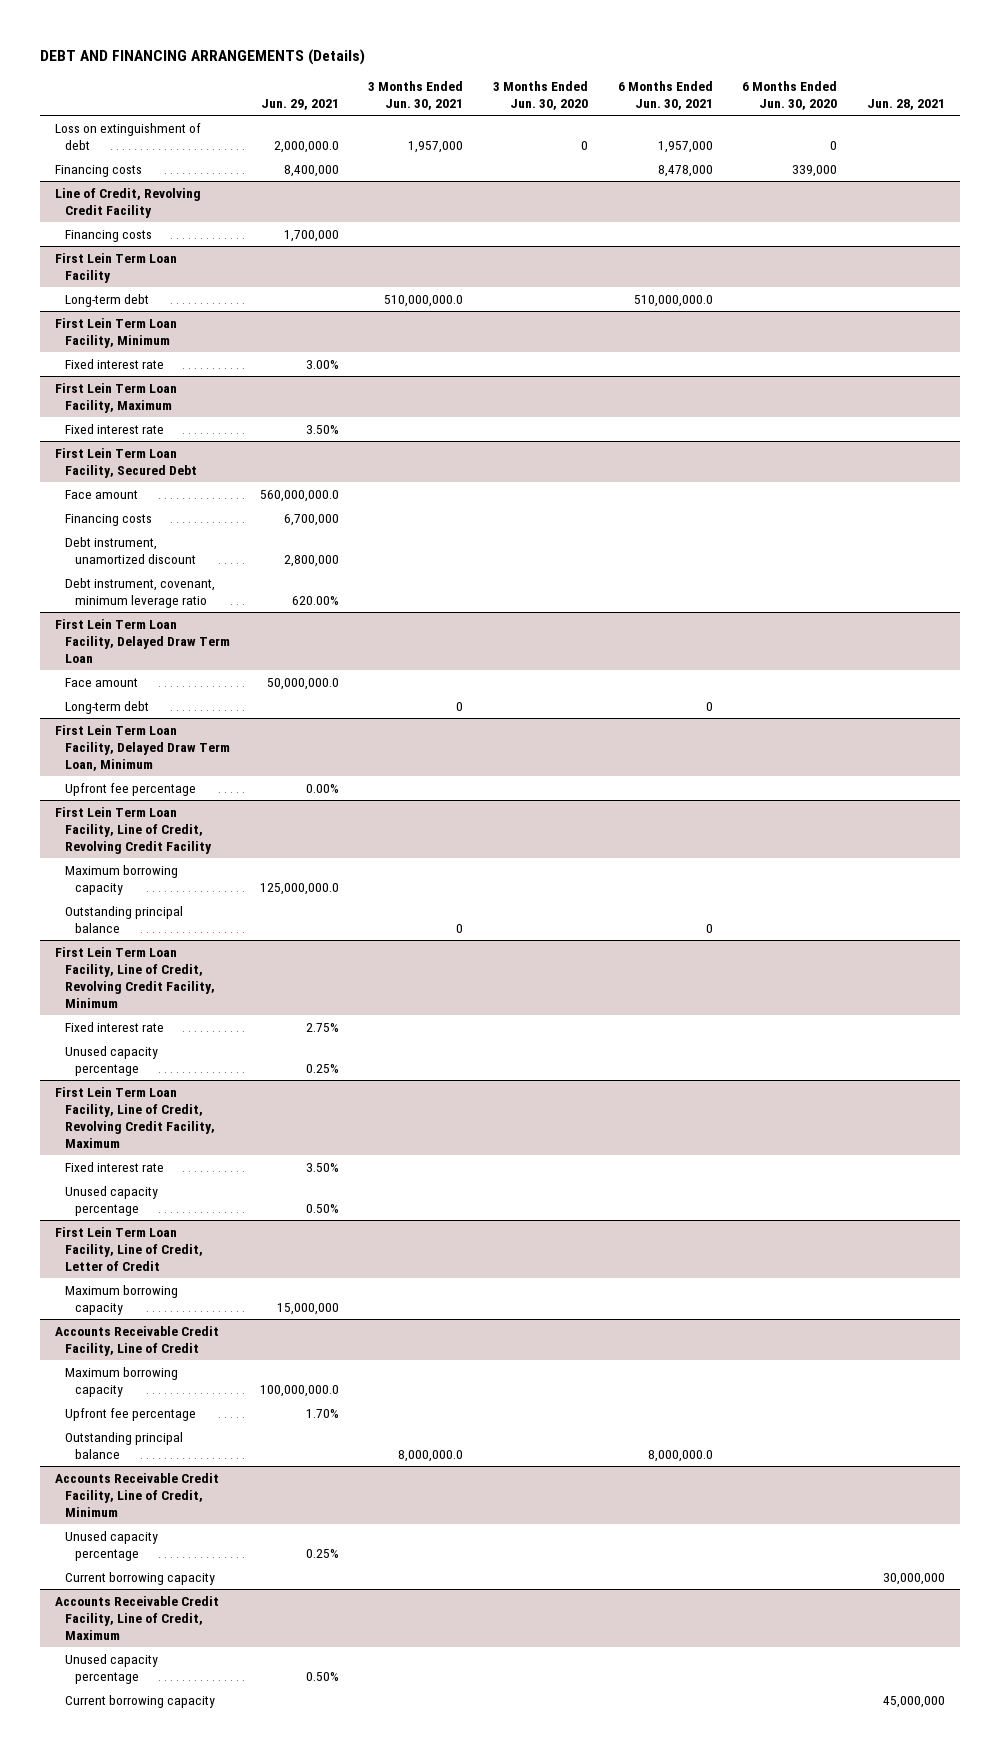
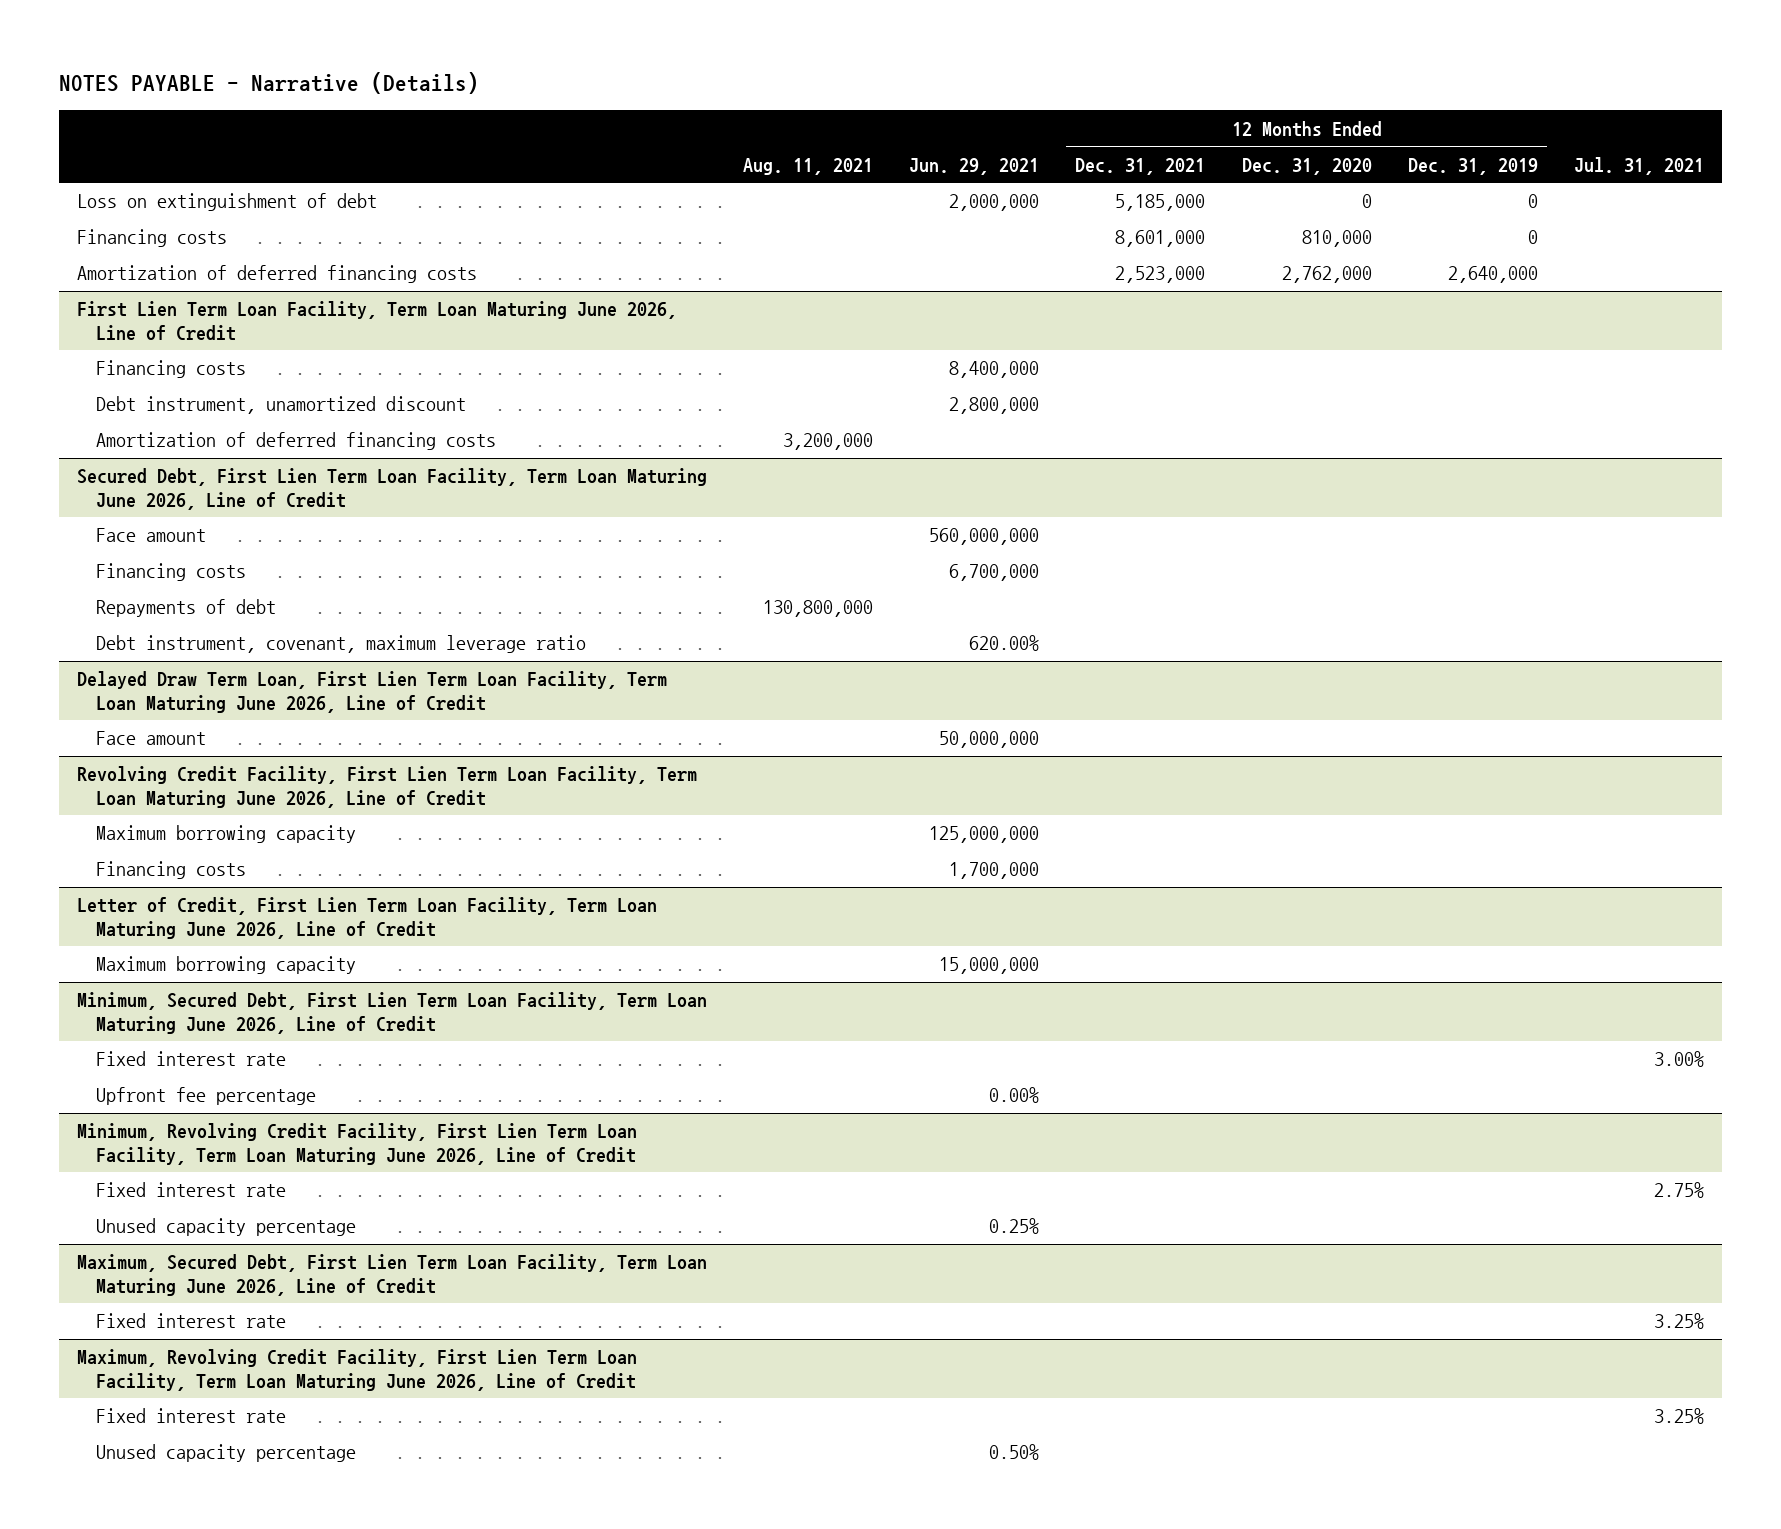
- DEBT AND FINANCING ARRANGEMENTS (Details)
+ NOTES PAYABLE - Narrative (Details)
- | Jun. 29, 2021 | 3 Months Ended Jun. 30, 2021 | 3 Months Ended Jun. 30, 2020 | 6 Months Ended Jun. 30, 2021 | 6 Months Ended Jun. 30, 2020 | Jun. 28, 2021
+ | Aug. 11, 2021 | Jun. 29, 2021 | 12 Months Ended Dec. 31, 2021 | 12 Months Ended Dec. 31, 2020 | 12 Months Ended Dec. 31, 2019 | Jul. 31, 2021
- Loss on extinguishment of debt | 2,000,000.0 | 1,957,000 | 0 | 1,957,000 | 0 |
+ Loss on extinguishment of debt | | 2,000,000 | 5,185,000 | 0 | 0 |
+ Financing costs | | | 8,601,000 | 810,000 | 0 |
+ Amortization of deferred financing costs | | | 2,523,000 | 2,762,000 | 2,640,000 |
+ First Lien Term Loan Facility, Term Loan Maturing June 2026, Line of Credit
- Line of Credit, Revolving Credit Facility
- Financing costs | 1,700,000 | | | | |
- First Lein Term Loan Facility
- Long-term debt | | 510,000,000.0 | | 510,000,000.0 | |
- First Lein Term Loan Facility, Minimum
- Fixed interest rate | 3.00% | | | | |
- First Lein Term Loan Facility, Maximum
- Fixed interest rate | 3.50% | | | | |
- First Lein Term Loan Facility, Secured Debt
- Face amount | 560,000,000.0 | | | | |
- Financing costs | 6,700,000 | | | | |
- Debt instrument, covenant, minimum leverage ratio | 620.00% | | | | |
- First Lein Term Loan Facility, Delayed Draw Term Loan
- Face amount | 50,000,000.0 | | | | |
- Long-term debt | | 0 | | 0 | |
- First Lein Term Loan Facility, Delayed Draw Term Loan, Minimum
- Upfront fee percentage | 0.00% | | | | |
- First Lein Term Loan Facility, Line of Credit, Revolving Credit Facility
- Maximum borrowing capacity | 125,000,000.0 | | | | |
- Outstanding principal balance | | 0 | | 0 | |
- First Lein Term Loan Facility, Line of Credit, Revolving Credit Facility, Minimum
- Fixed interest rate | 2.75% | | | | |
- Unused capacity percentage | 0.25% | | | | |
- First Lein Term Loan Facility, Line of Credit, Revolving Credit Facility, Maximum
- Fixed interest rate | 3.50% | | | | |
- Unused capacity percentage | 0.50% | | | | |
- First Lein Term Loan Facility, Line of Credit, Letter of Credit
+ Amortization of deferred financing costs | 3,200,000 | | | | |
+ Secured Debt, First Lien Term Loan Facility, Term Loan Maturing June 2026, Line of Credit
+ Face amount | | 560,000,000 | | | |
+ Financing costs | | 6,700,000 | | | |
+ Repayments of debt | 130,800,000 | | | | |
+ Debt instrument, covenant, maximum leverage ratio | | 620.00% | | | |
+ Delayed Draw Term Loan, First Lien Term Loan Facility, Term Loan Maturing June 2026, Line of Credit
+ Face amount | | 50,000,000 | | | |
+ Revolving Credit Facility, First Lien Term Loan Facility, Term Loan Maturing June 2026, Line of Credit
+ Maximum borrowing capacity | | 125,000,000 | | | |
+ Financing costs | | 1,700,000 | | | |
+ Letter of Credit, First Lien Term Loan Facility, Term Loan Maturing June 2026, Line of Credit
- Accounts Receivable Credit Facility, Line of Credit
- Maximum borrowing capacity | 100,000,000.0 | | | | |
- Upfront fee percentage | 1.70% | | | | |
- Outstanding principal balance | | 8,000,000.0 | | 8,000,000.0 | |
- Accounts Receivable Credit Facility, Line of Credit, Minimum
+ Minimum, Secured Debt, First Lien Term Loan Facility, Term Loan Maturing June 2026, Line of Credit
+ Fixed interest rate | | | | | | 3.00%
+ Upfront fee percentage | | 0.00% | | | |
+ Minimum, Revolving Credit Facility, First Lien Term Loan Facility, Term Loan Maturing June 2026, Line of Credit
+ Fixed interest rate | | | | | | 2.75%
- Current borrowing capacity | | | | | | 30,000,000
- Accounts Receivable Credit Facility, Line of Credit, Maximum
+ Maximum, Secured Debt, First Lien Term Loan Facility, Term Loan Maturing June 2026, Line of Credit
+ Fixed interest rate | | | | | | 3.25%
+ Maximum, Revolving Credit Facility, First Lien Term Loan Facility, Term Loan Maturing June 2026, Line of Credit
+ Fixed interest rate | | | | | | 3.25%
- Current borrowing capacity | | | | | | 45,000,000

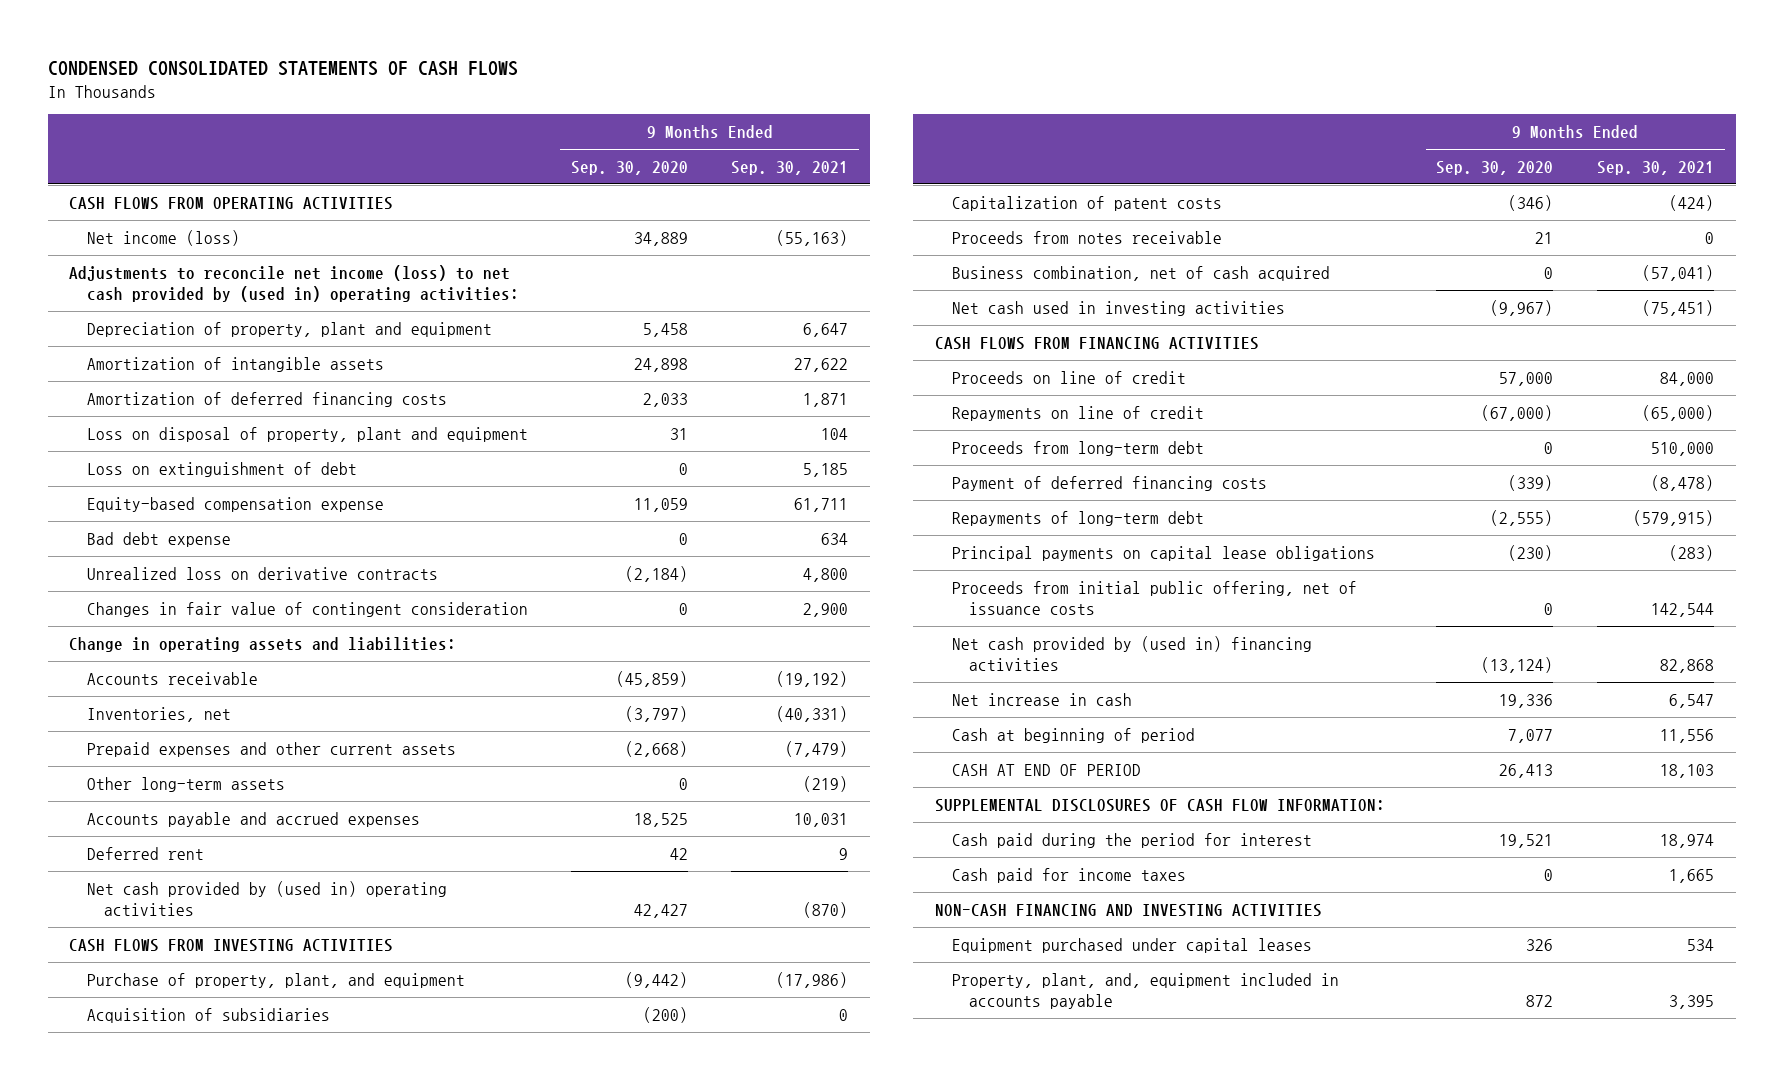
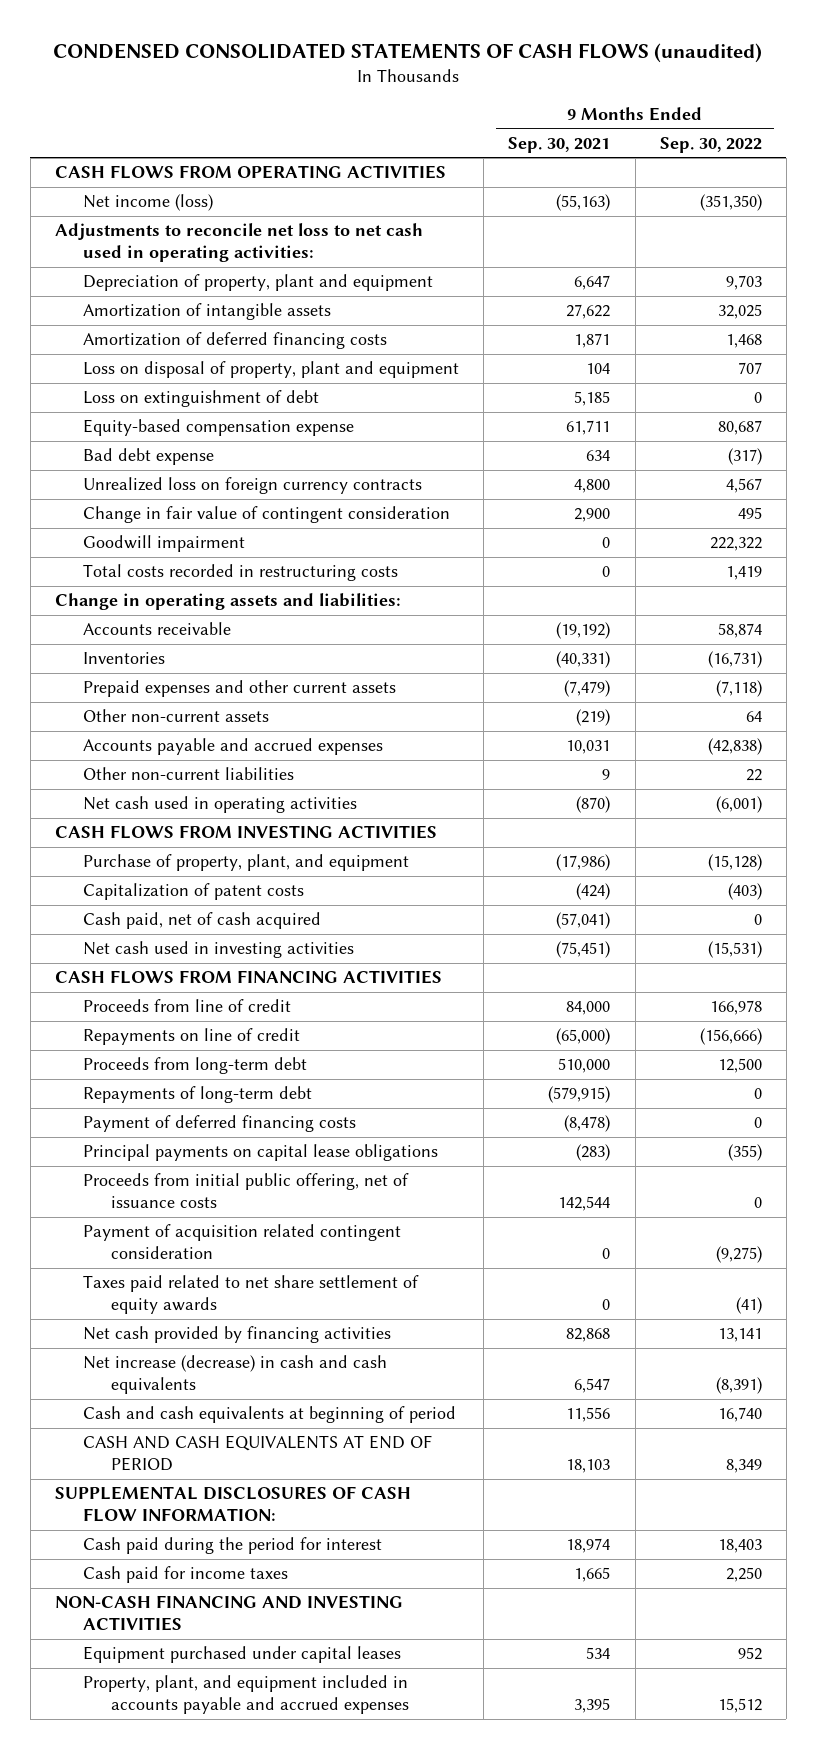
- CONDENSED CONSOLIDATED STATEMENTS OF CASH FLOWS
+ CONDENSED CONSOLIDATED STATEMENTS OF CASH FLOWS (unaudited)
- | 9 Months Ended Sep. 30, 2020 | 9 Months Ended Sep. 30, 2021
+ | 9 Months Ended Sep. 30, 2021 | 9 Months Ended Sep. 30, 2022
- Adjustments to reconcile net income (loss) to net cash provided by (used in) operating activities:
+ Adjustments to reconcile net loss to net cash used in operating activities:
- Unrealized loss on derivative contracts | (2,184) | 4,800
- Changes in fair value of contingent consideration | 0 | 2,900
+ Unrealized loss on foreign currency contracts | 4,800 | 4,567
+ Change in fair value of contingent consideration | 2,900 | 495
+ Goodwill impairment | 0 | 222,322
+ Total costs recorded in restructuring costs | 0 | 1,419
- Inventories, net | (3,797) | (40,331)
+ Inventories | (40,331) | (16,731)
- Other long-term assets | 0 | (219)
+ Other non-current assets | (219) | 64
- Deferred rent | 42 | 9
- Net cash provided by (used in) operating activities | 42,427 | (870)
+ Other non-current liabilities | 9 | 22
+ Net cash used in operating activities | (870) | (6,001)
- Acquisition of subsidiaries | (200) | 0
- Proceeds from notes receivable | 21 | 0
- Business combination, net of cash acquired | 0 | (57,041)
+ Cash paid, net of cash acquired | (57,041) | 0
- Proceeds on line of credit | 57,000 | 84,000
+ Proceeds from line of credit | 84,000 | 166,978
moved down: Payment of deferred financing costs | (8,478) | 0
- Net cash provided by (used in) financing activities | (13,124) | 82,868
- Net increase in cash | 19,336 | 6,547
- Cash at beginning of period | 7,077 | 11,556
- CASH AT END OF PERIOD | 26,413 | 18,103
+ Payment of acquisition related contingent consideration | 0 | (9,275)
+ Taxes paid related to net share settlement of equity awards | 0 | (41)
+ Net cash provided by financing activities | 82,868 | 13,141
+ Net increase (decrease) in cash and cash equivalents | 6,547 | (8,391)
+ Cash and cash equivalents at beginning of period | 11,556 | 16,740
+ CASH AND CASH EQUIVALENTS AT END OF PERIOD | 18,103 | 8,349
- Property, plant, and, equipment included in accounts payable | 872 | 3,395
+ Property, plant, and equipment included in accounts payable and accrued expenses | 3,395 | 15,512

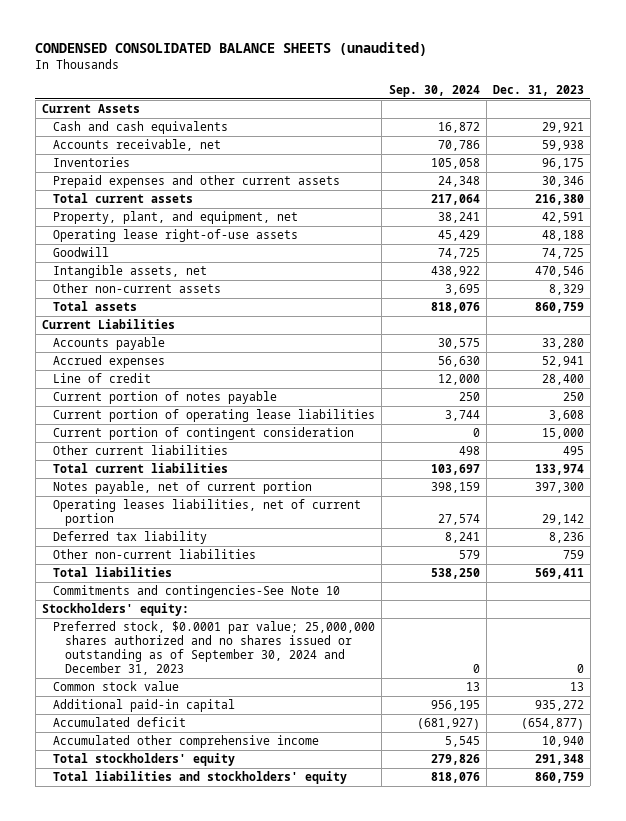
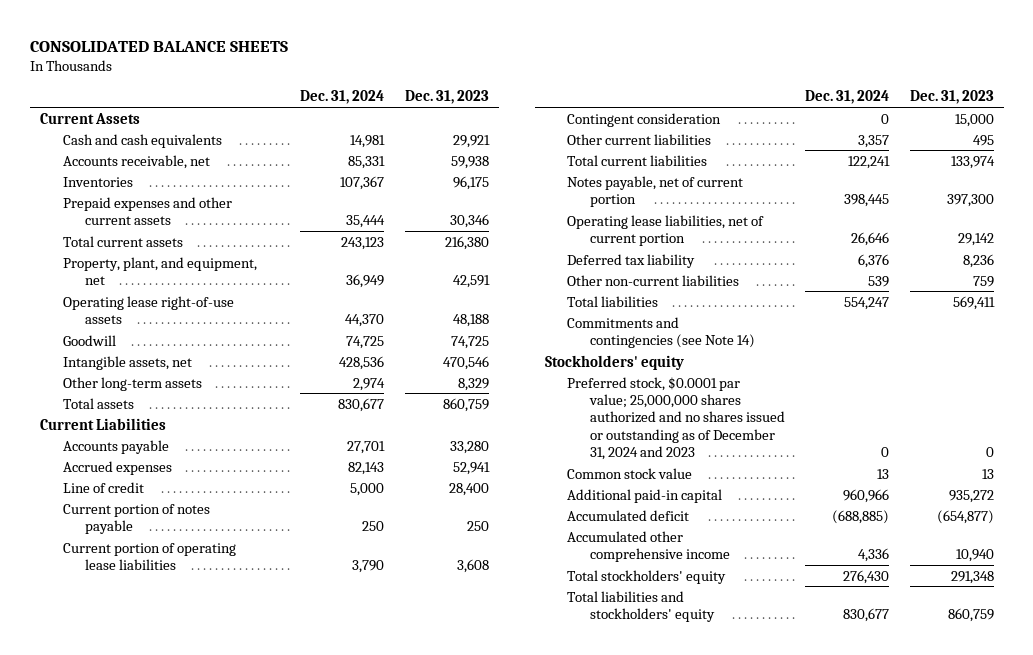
- CONDENSED CONSOLIDATED BALANCE SHEETS (unaudited)
+ CONSOLIDATED BALANCE SHEETS
- | Sep. 30, 2024 | Dec. 31, 2023
+ | Dec. 31, 2024 | Dec. 31, 2023
- Other non-current assets | 3,695 | 8,329
+ Other long-term assets | 2,974 | 8,329
- Current portion of contingent consideration | 0 | 15,000
+ Contingent consideration | 0 | 15,000
- Operating leases liabilities, net of current portion | 27,574 | 29,142
+ Operating lease liabilities, net of current portion | 26,646 | 29,142
- Commitments and contingencies-See Note 10
- Stockholders' equity:
- Preferred stock, $0.0001 par value; 25,000,000 shares authorized and no shares issued or outstanding as of September 30, 2024 and December 31, 2023 | 0 | 0
+ Commitments and contingencies (see Note 14)
+ Stockholders' equity
+ Preferred stock, $0.0001 par value; 25,000,000 shares authorized and no shares issued or outstanding as of December 31, 2024 and 2023 | 0 | 0

